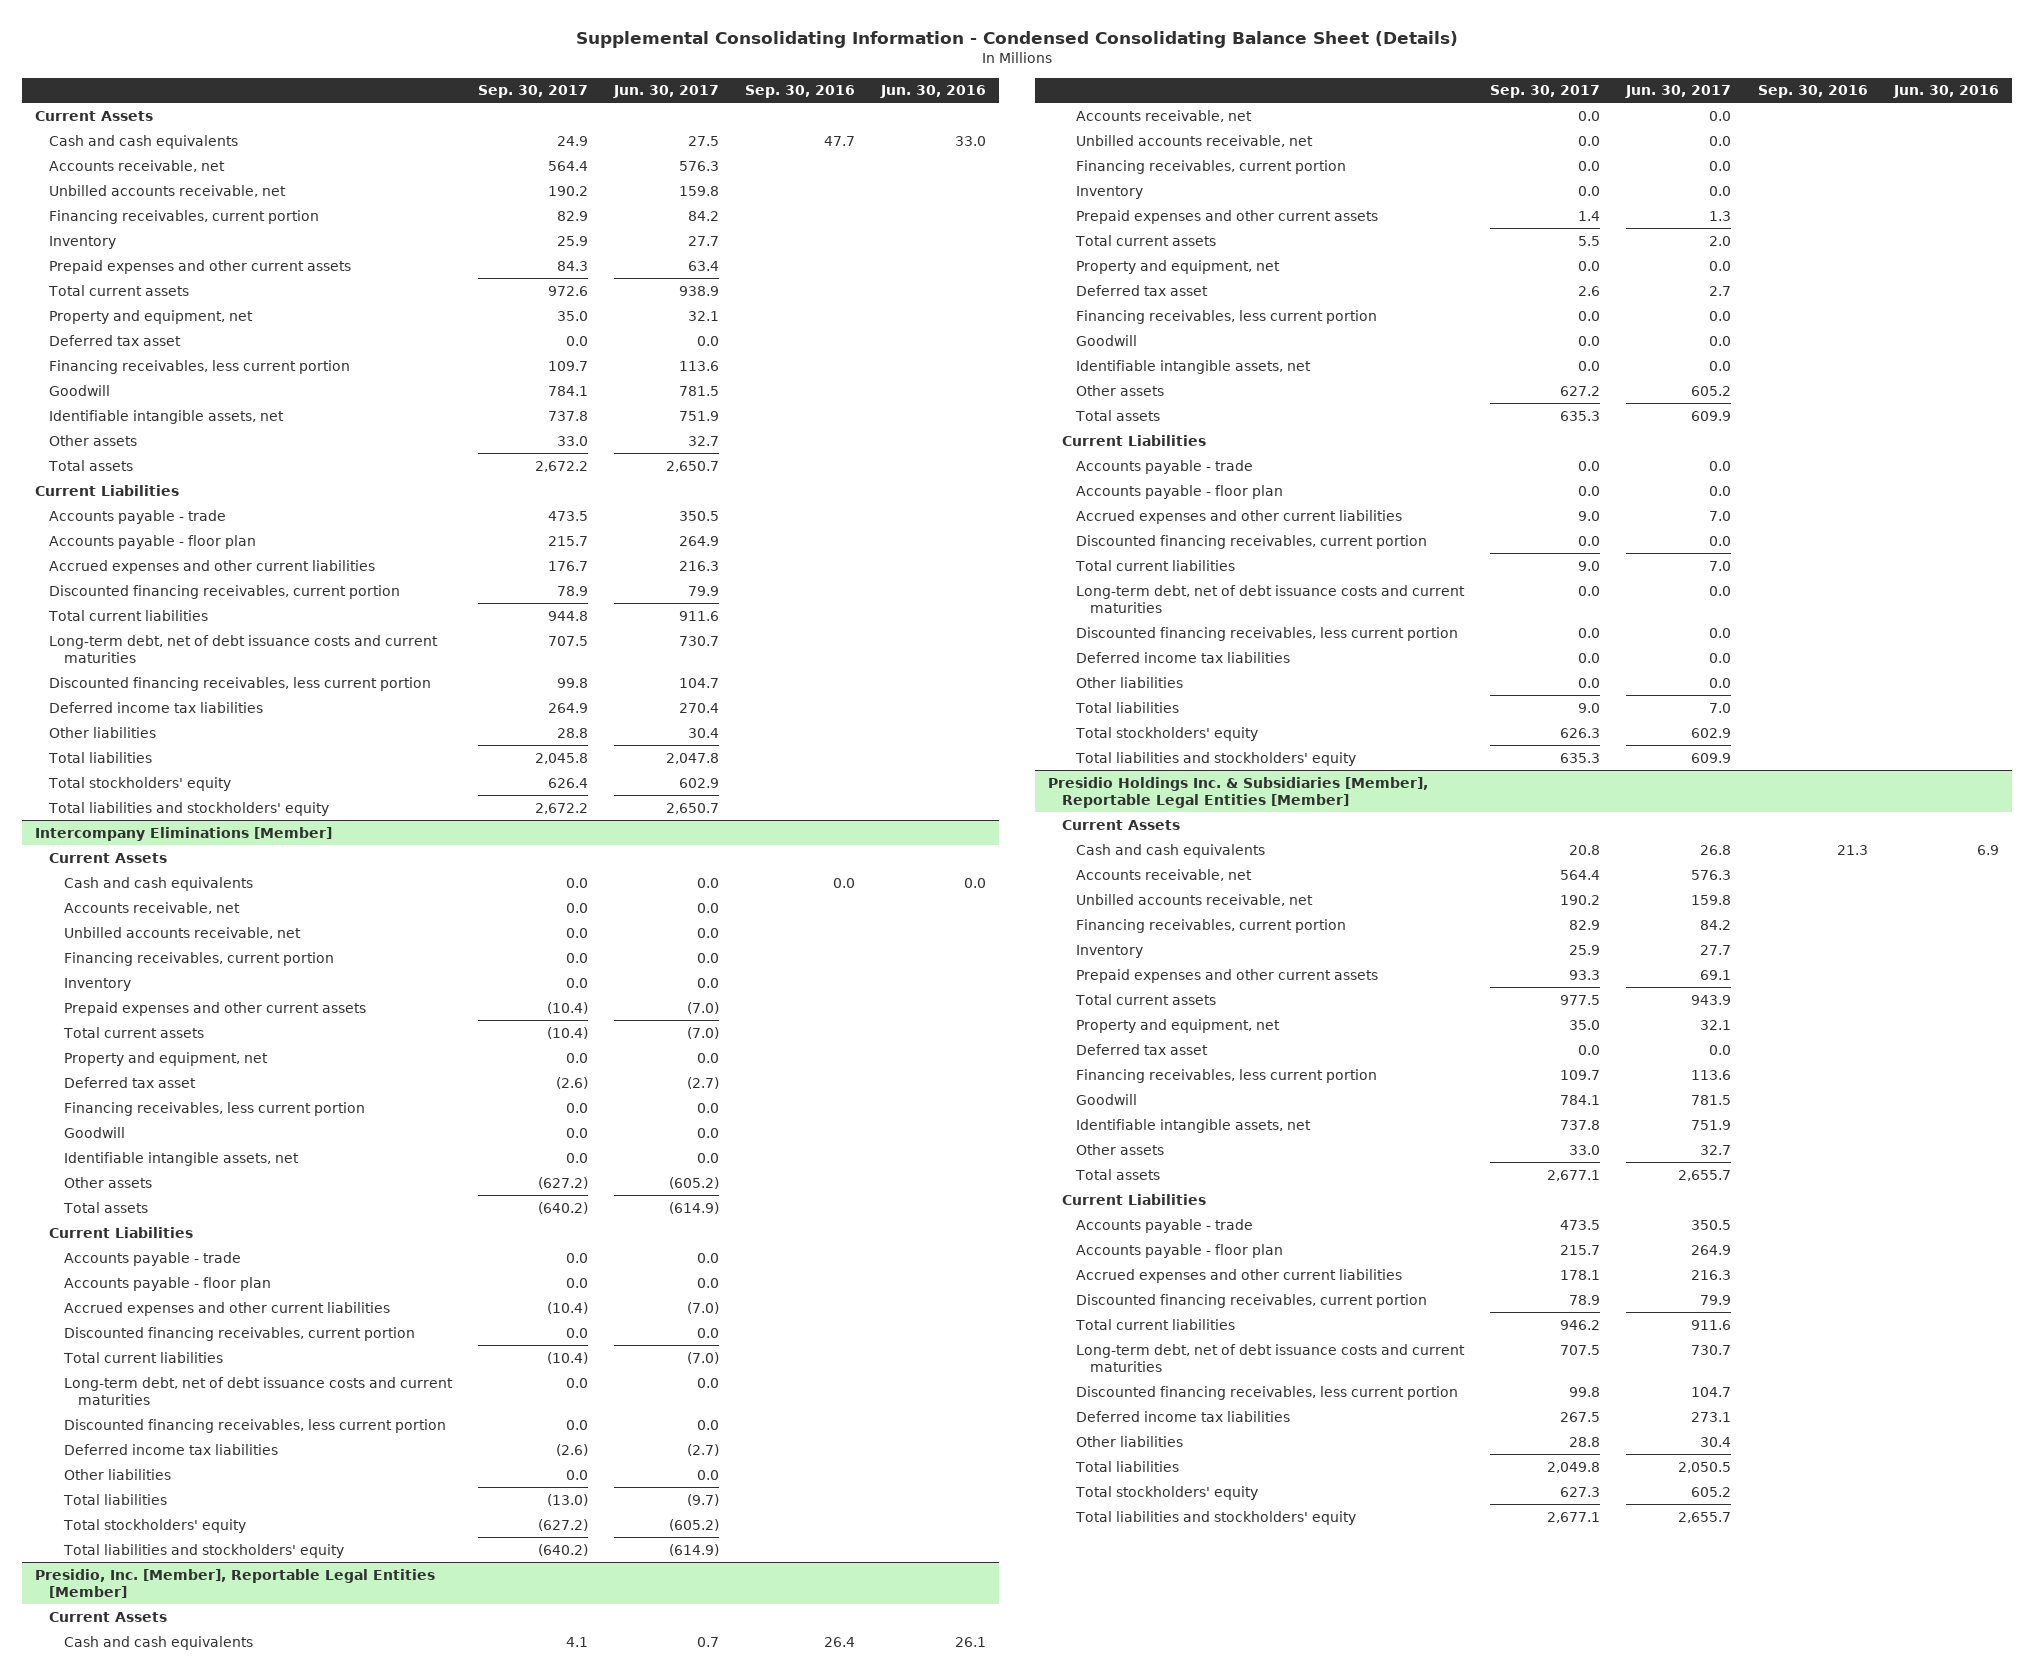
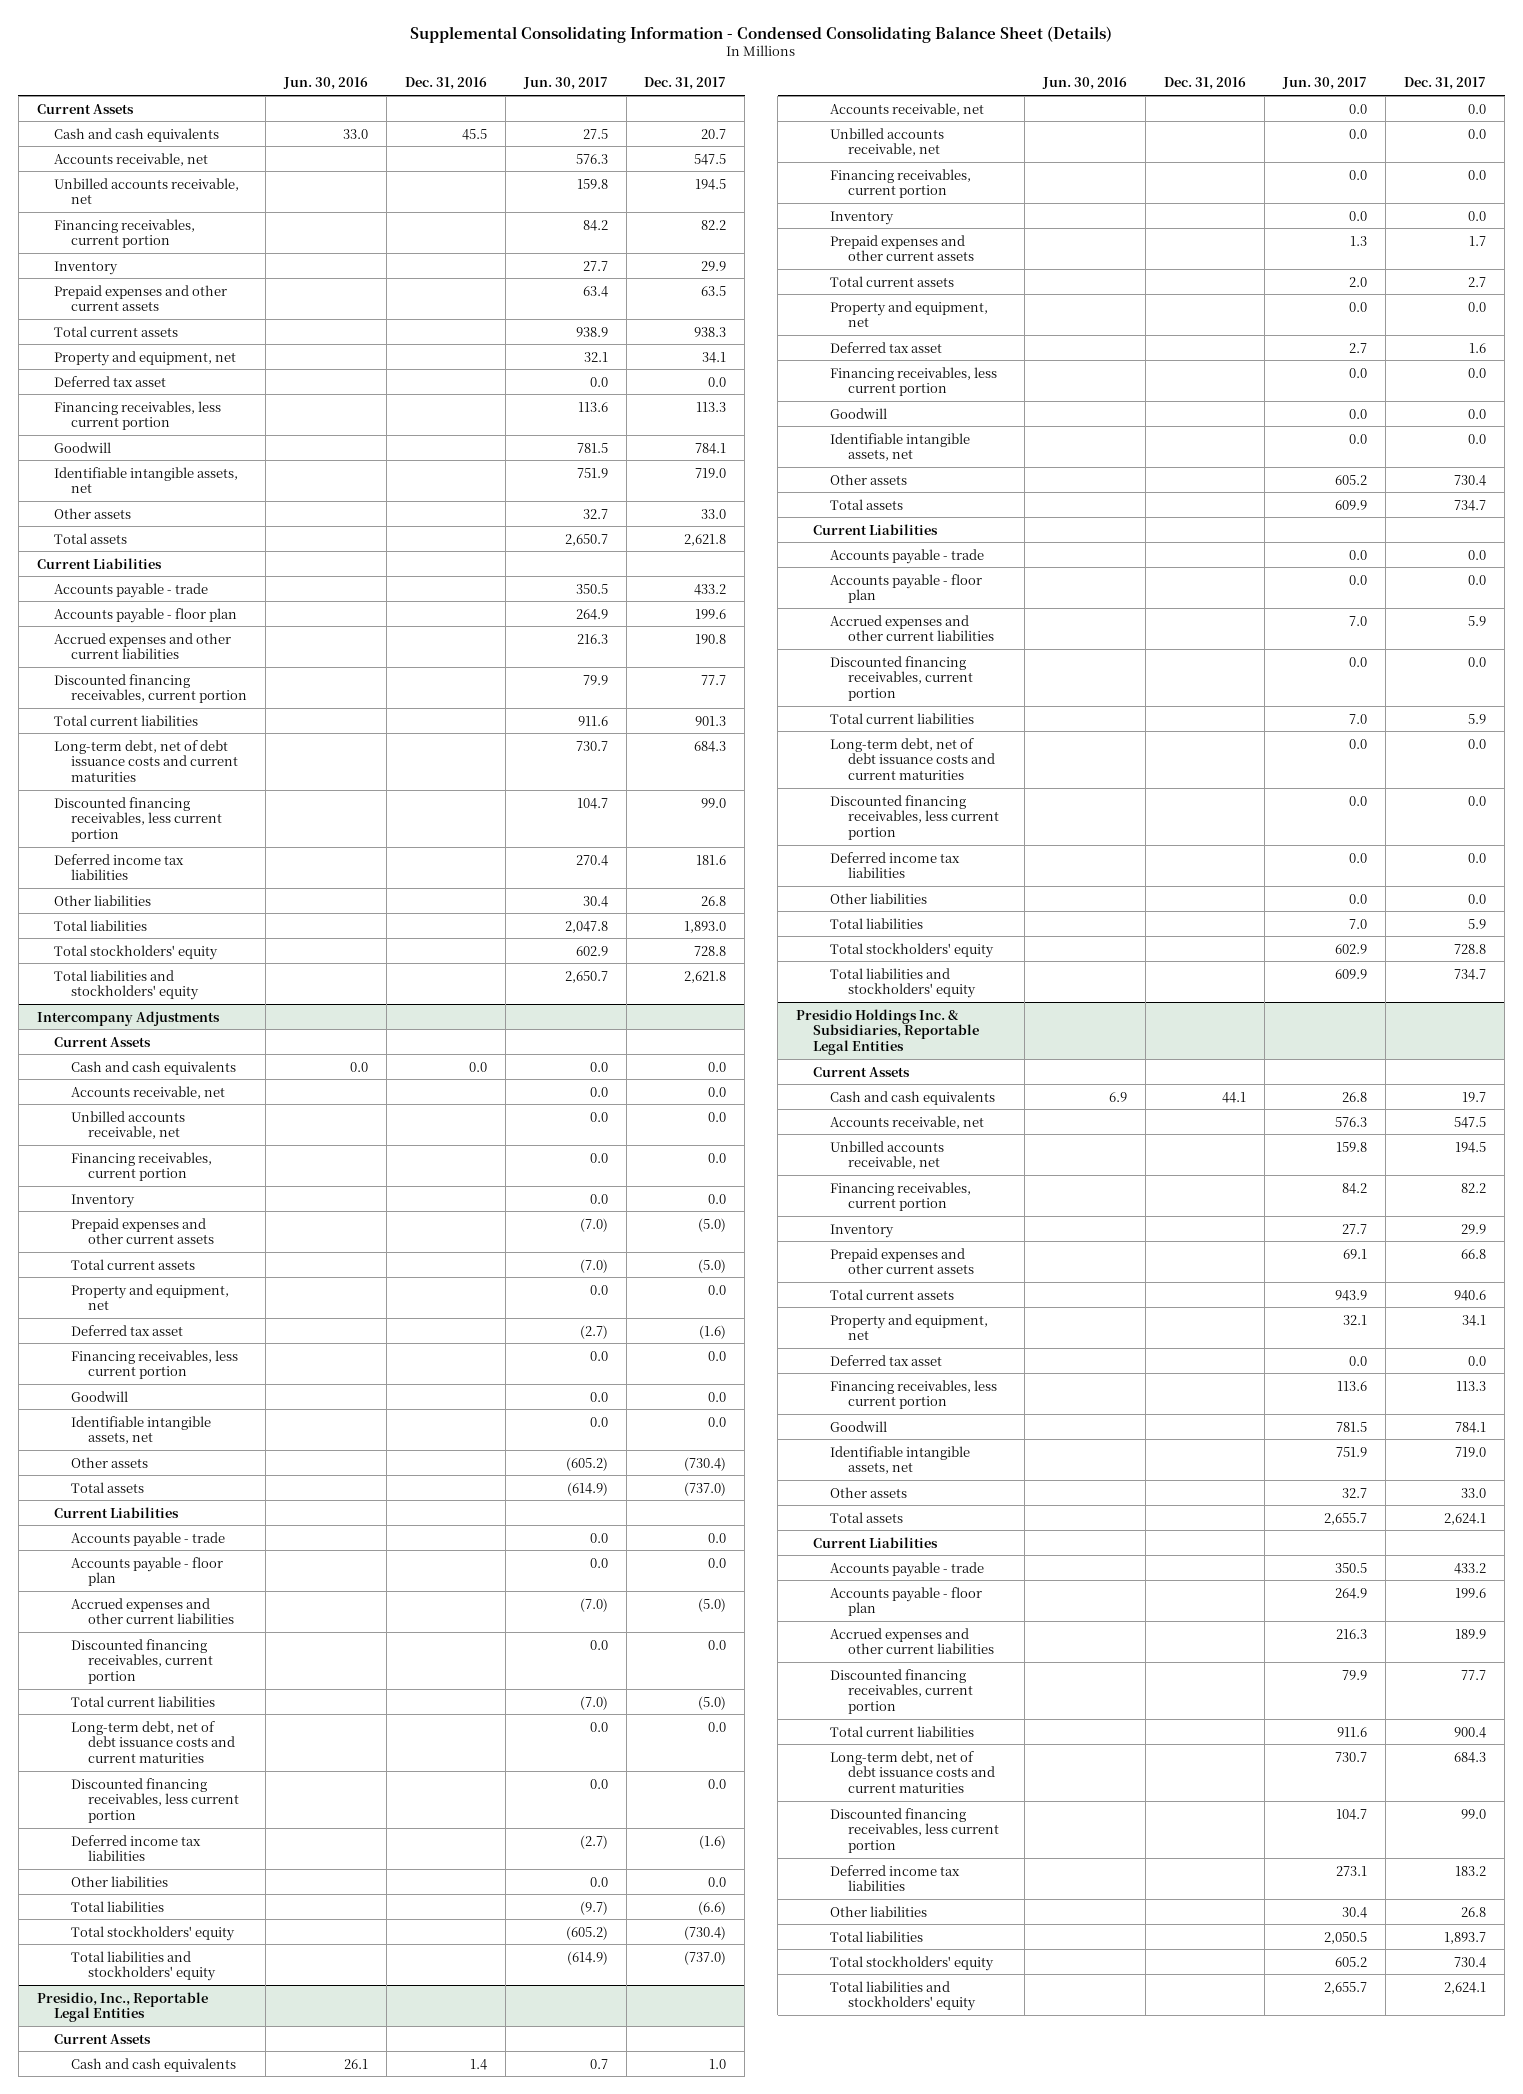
- | Sep. 30, 2017 | Jun. 30, 2017 | Sep. 30, 2016 | Jun. 30, 2016
+ | Jun. 30, 2016 | Dec. 31, 2016 | Jun. 30, 2017 | Dec. 31, 2017
- Intercompany Eliminations [Member]
+ Intercompany Adjustments
- Presidio, Inc. [Member], Reportable Legal Entities [Member]
+ Presidio, Inc., Reportable Legal Entities
- Presidio Holdings Inc. & Subsidiaries [Member], Reportable Legal Entities [Member]
+ Presidio Holdings Inc. & Subsidiaries, Reportable Legal Entities

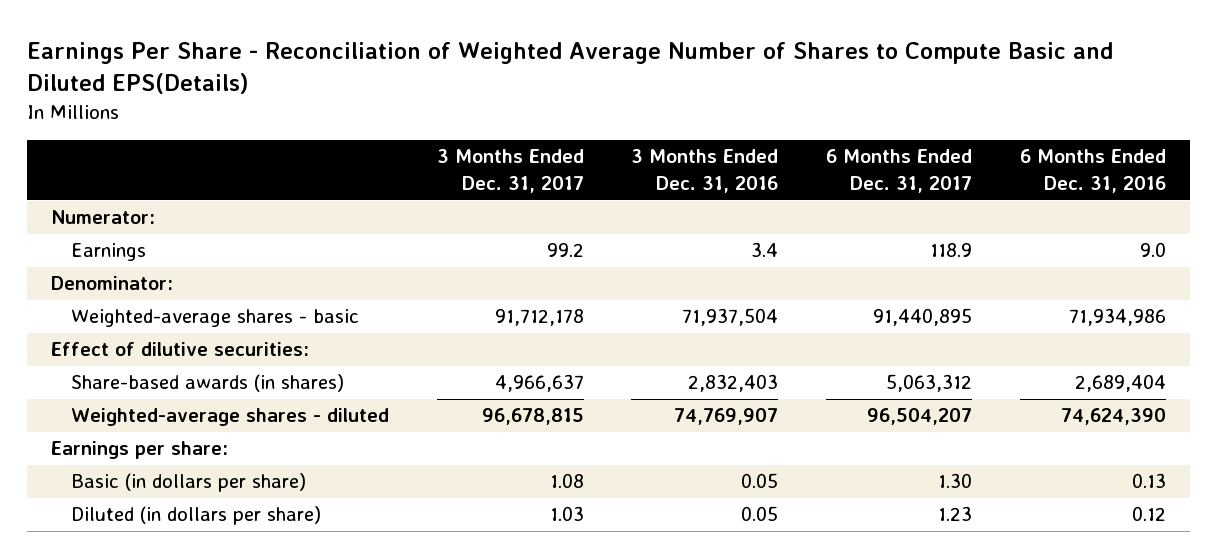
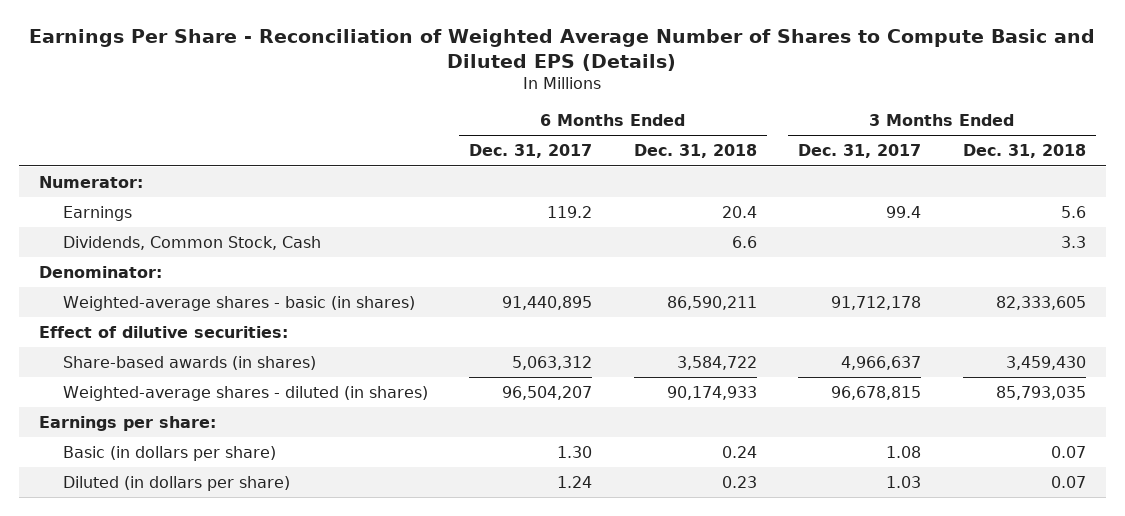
- Earnings Per Share - Reconciliation of Weighted Average Number of Shares to Compute Basic and Diluted EPS(Details)
+ Earnings Per Share - Reconciliation of Weighted Average Number of Shares to Compute Basic and Diluted EPS (Details)
- | 3 Months Ended Dec. 31, 2017 | 3 Months Ended Dec. 31, 2016 | 6 Months Ended Dec. 31, 2017 | 6 Months Ended Dec. 31, 2016
+ | 6 Months Ended Dec. 31, 2017 | 6 Months Ended Dec. 31, 2018 | 3 Months Ended Dec. 31, 2017 | 3 Months Ended Dec. 31, 2018
- Earnings | 99.2 | 3.4 | 118.9 | 9.0
+ Earnings | 119.2 | 20.4 | 99.4 | 5.6
+ Dividends, Common Stock, Cash | | 6.6 | | 3.3
- Weighted-average shares - basic | 91,712,178 | 71,937,504 | 91,440,895 | 71,934,986
+ Weighted-average shares - basic (in shares) | 91,440,895 | 86,590,211 | 91,712,178 | 82,333,605
- Weighted-average shares - diluted | 96,678,815 | 74,769,907 | 96,504,207 | 74,624,390
+ Weighted-average shares - diluted (in shares) | 96,504,207 | 90,174,933 | 96,678,815 | 85,793,035
- Diluted (in dollars per share) | 1.03 | 0.05 | 1.23 | 0.12
+ Diluted (in dollars per share) | 1.24 | 0.23 | 1.03 | 0.07

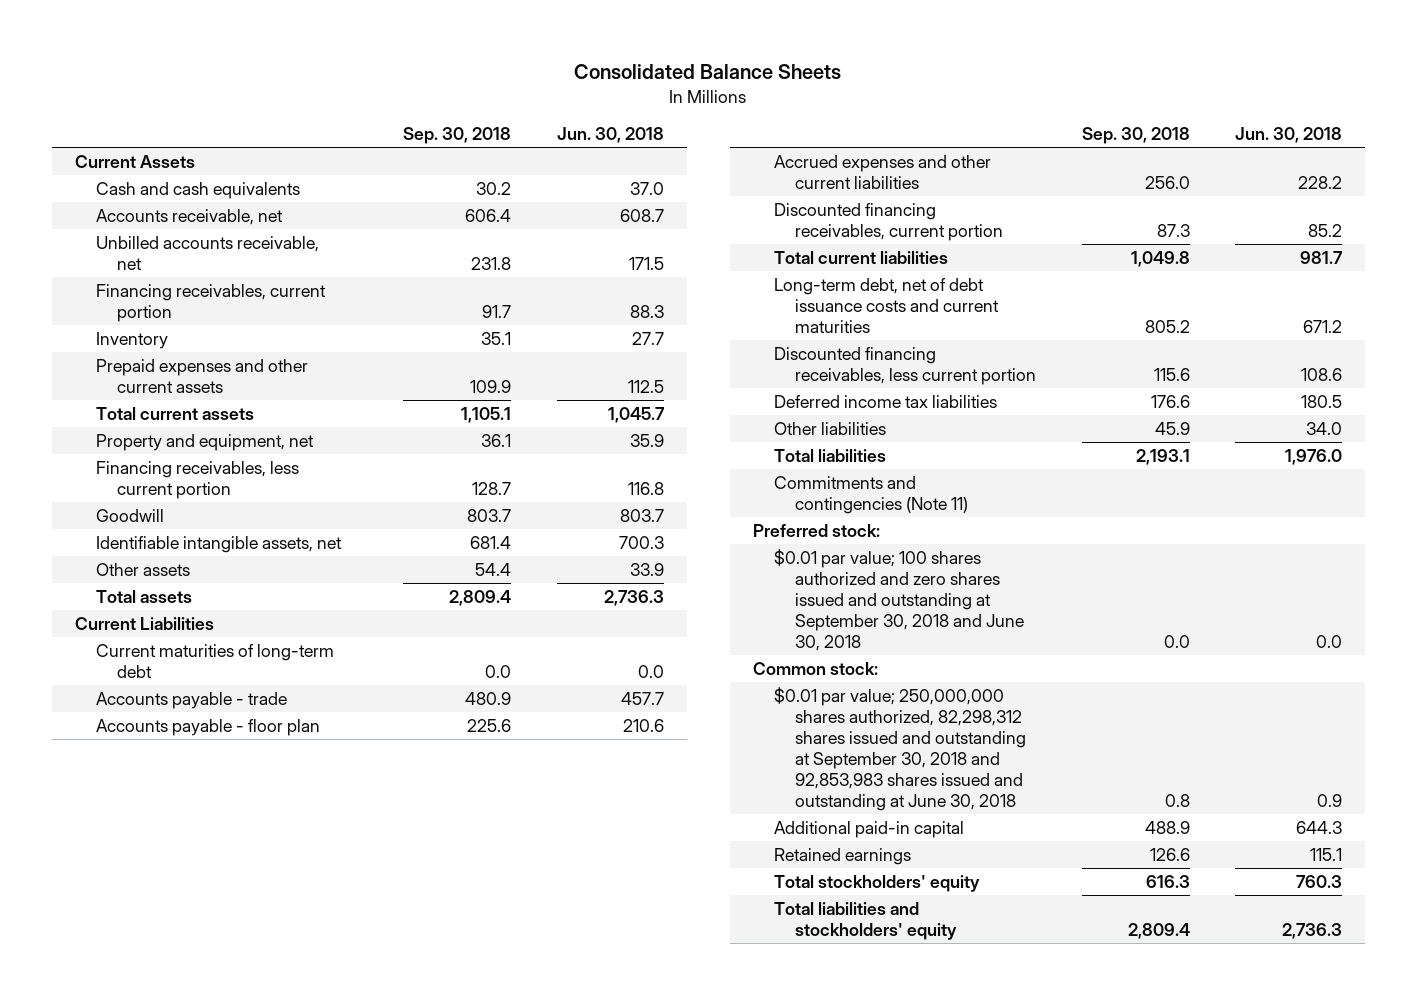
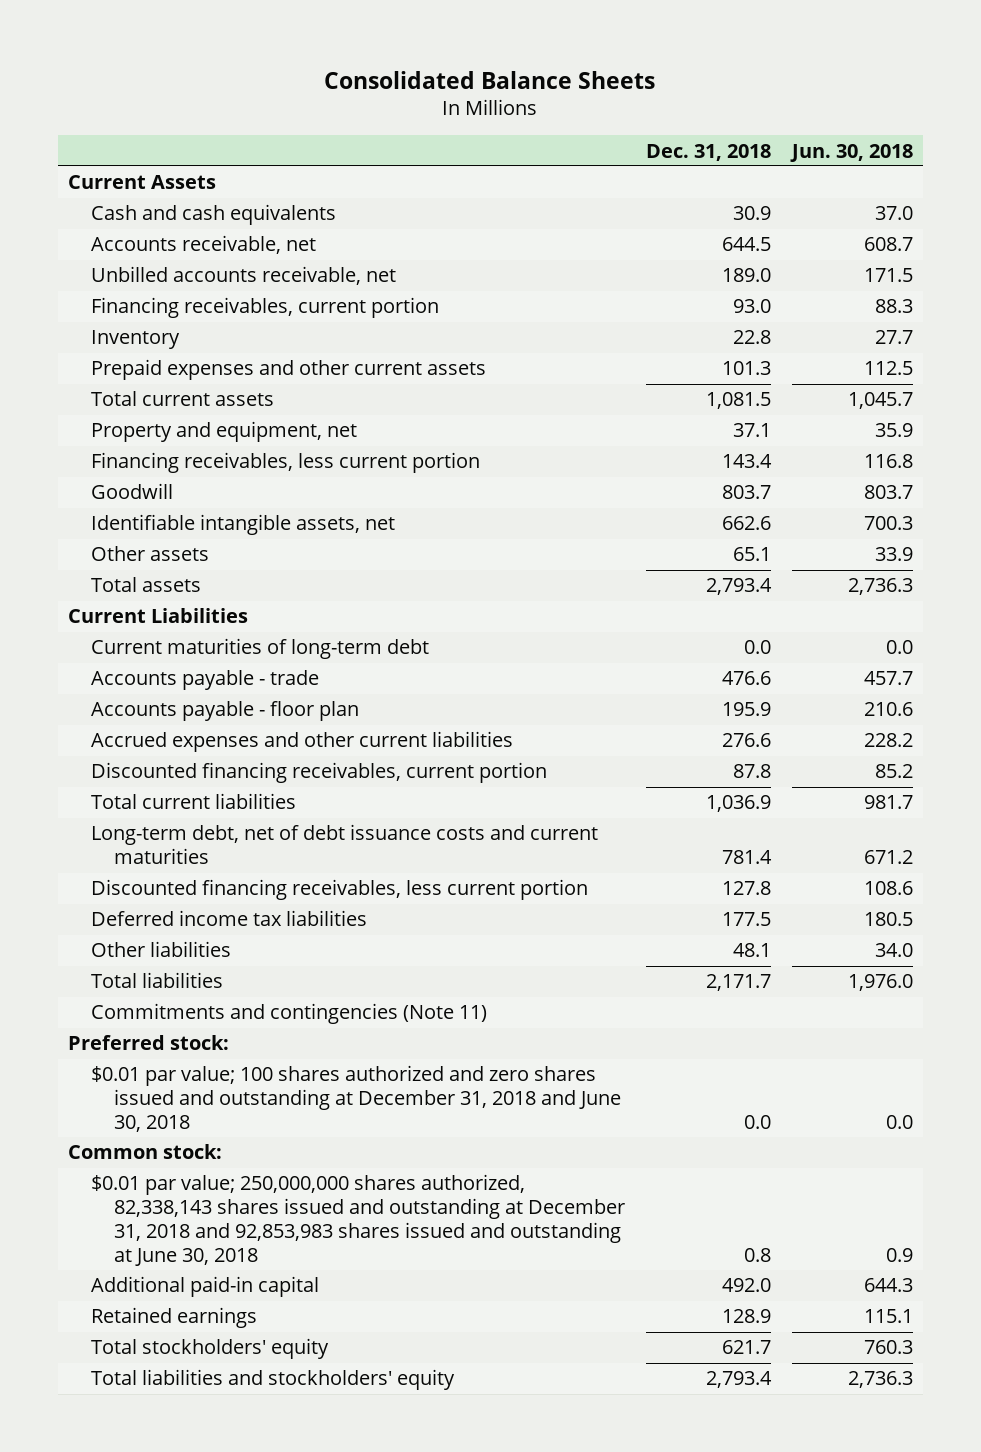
- | Sep. 30, 2018 | Jun. 30, 2018
+ | Dec. 31, 2018 | Jun. 30, 2018
- $0.01 par value; 100 shares authorized and zero shares issued and outstanding at September 30, 2018 and June 30, 2018 | 0.0 | 0.0
+ $0.01 par value; 100 shares authorized and zero shares issued and outstanding at December 31, 2018 and June 30, 2018 | 0.0 | 0.0
- $0.01 par value; 250,000,000 shares authorized, 82,298,312 shares issued and outstanding at September 30, 2018 and 92,853,983 shares issued and outstanding at June 30, 2018 | 0.8 | 0.9
+ $0.01 par value; 250,000,000 shares authorized, 82,338,143 shares issued and outstanding at December 31, 2018 and 92,853,983 shares issued and outstanding at June 30, 2018 | 0.8 | 0.9

